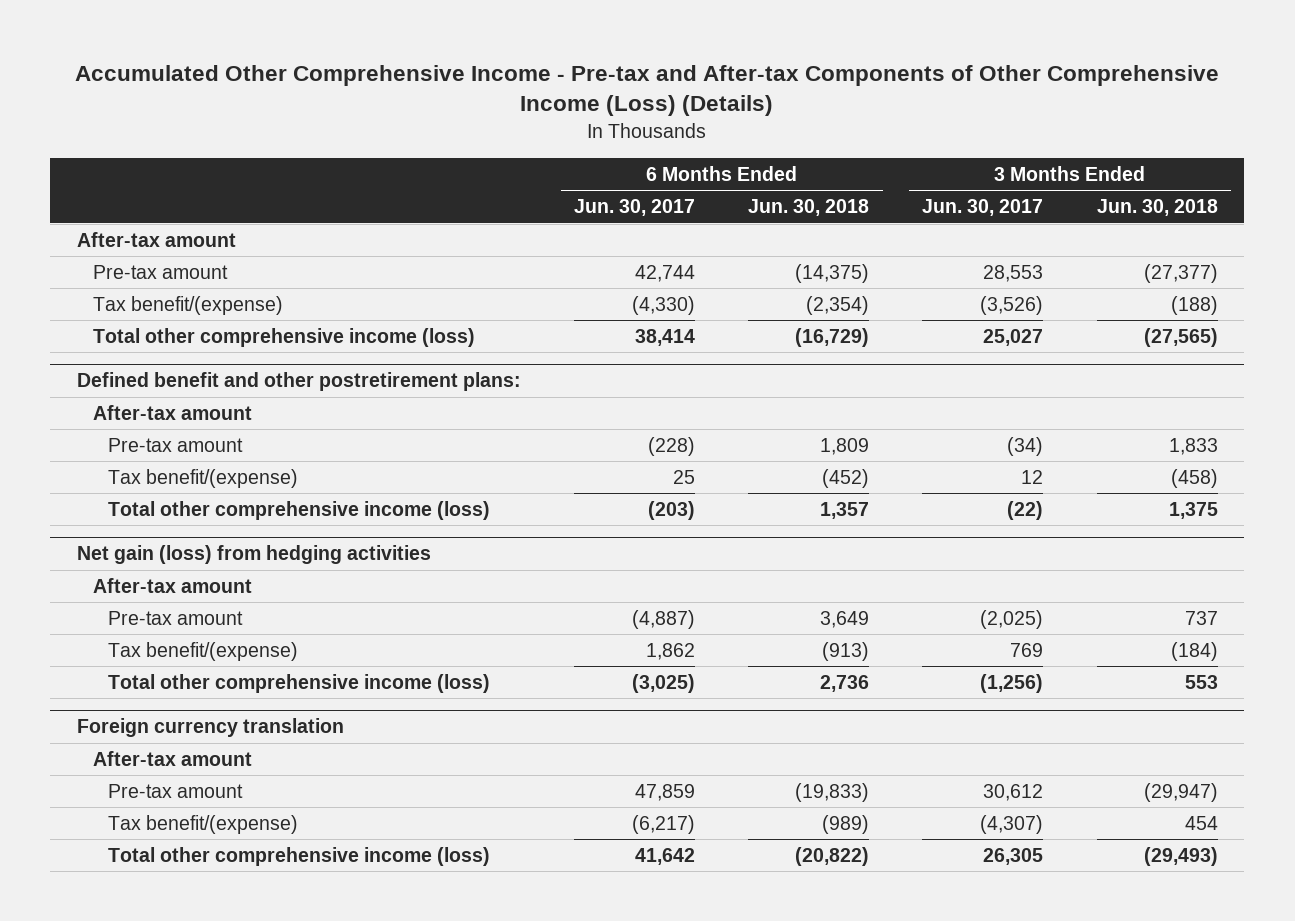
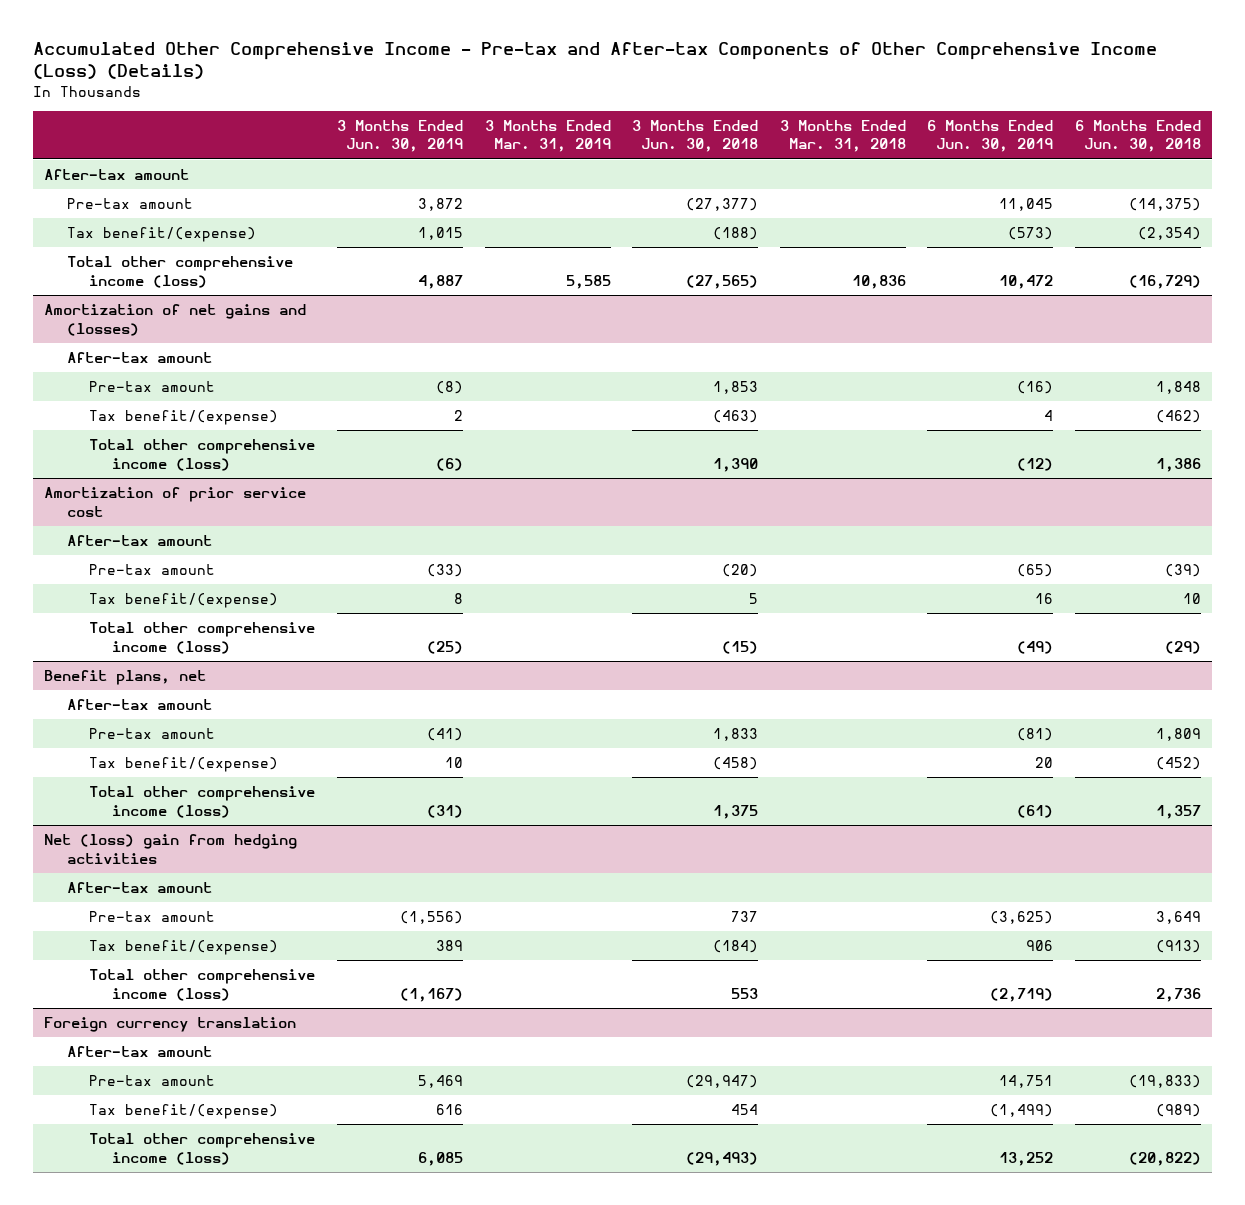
- | 6 Months Ended Jun. 30, 2017 | 6 Months Ended Jun. 30, 2018 | 3 Months Ended Jun. 30, 2017 | 3 Months Ended Jun. 30, 2018
+ | 3 Months Ended Jun. 30, 2019 | 3 Months Ended Mar. 31, 2019 | 3 Months Ended Jun. 30, 2018 | 3 Months Ended Mar. 31, 2018 | 6 Months Ended Jun. 30, 2019 | 6 Months Ended Jun. 30, 2018
- Defined benefit and other postretirement plans:
+ Amortization of net gains and (losses)
+ Pre-tax amount | (8) | | 1,853 | | (16) | 1,848
+ Tax benefit/(expense) | 2 | | (463) | | 4 | (462)
+ Total other comprehensive income (loss) | (6) | | 1,390 | | (12) | 1,386
+ Amortization of prior service cost
+ After-tax amount
+ Pre-tax amount | (33) | | (20) | | (65) | (39)
+ Tax benefit/(expense) | 8 | | 5 | | 16 | 10
+ Total other comprehensive income (loss) | (25) | | (15) | | (49) | (29)
+ Benefit plans, net
+ After-tax amount
- Net gain (loss) from hedging activities
+ Net (loss) gain from hedging activities

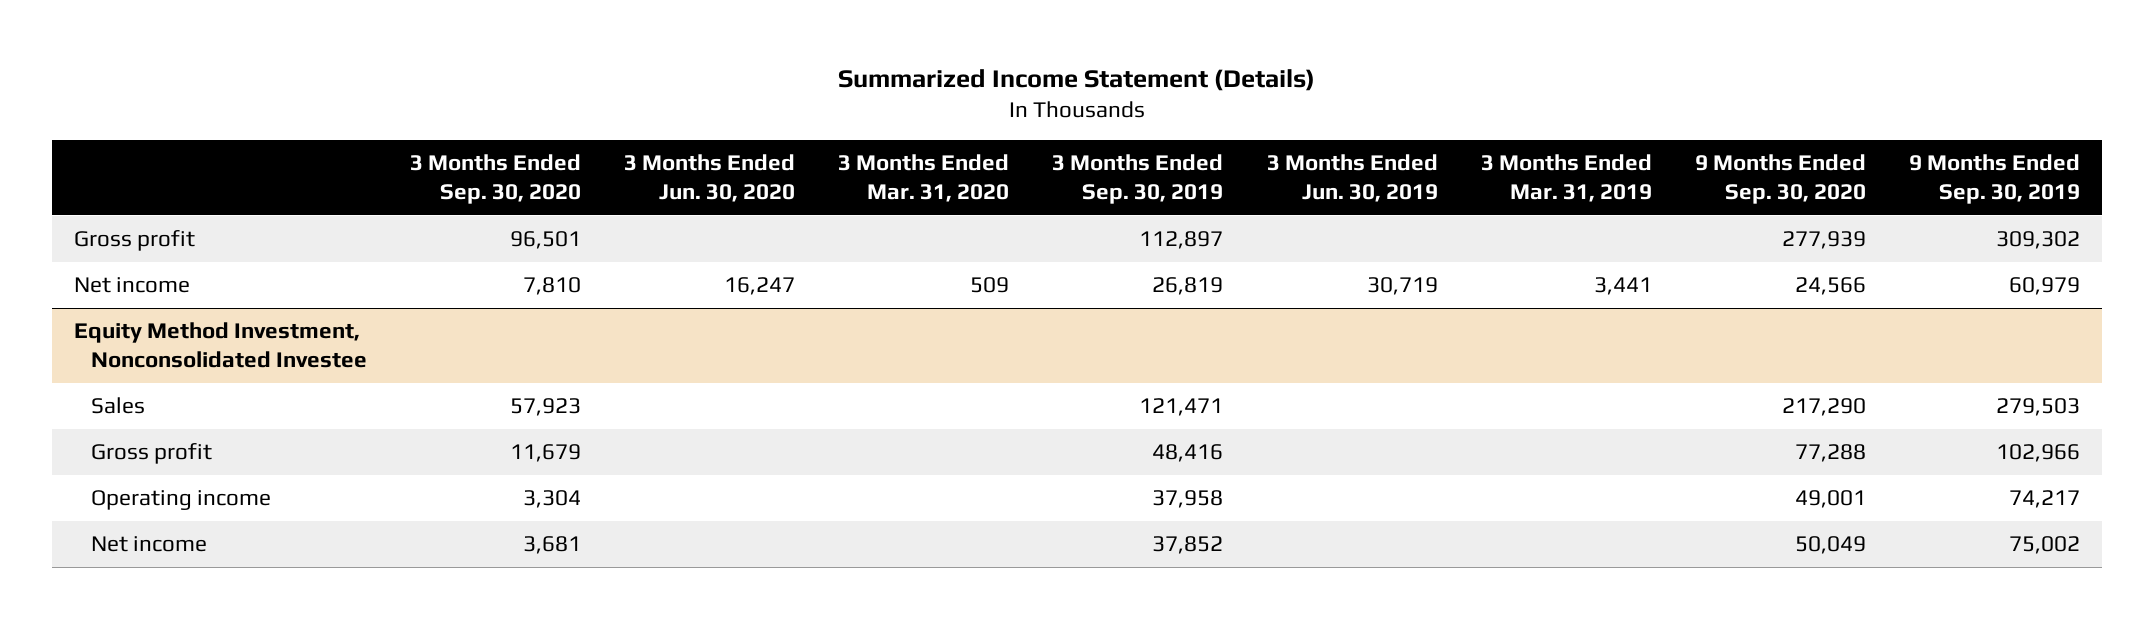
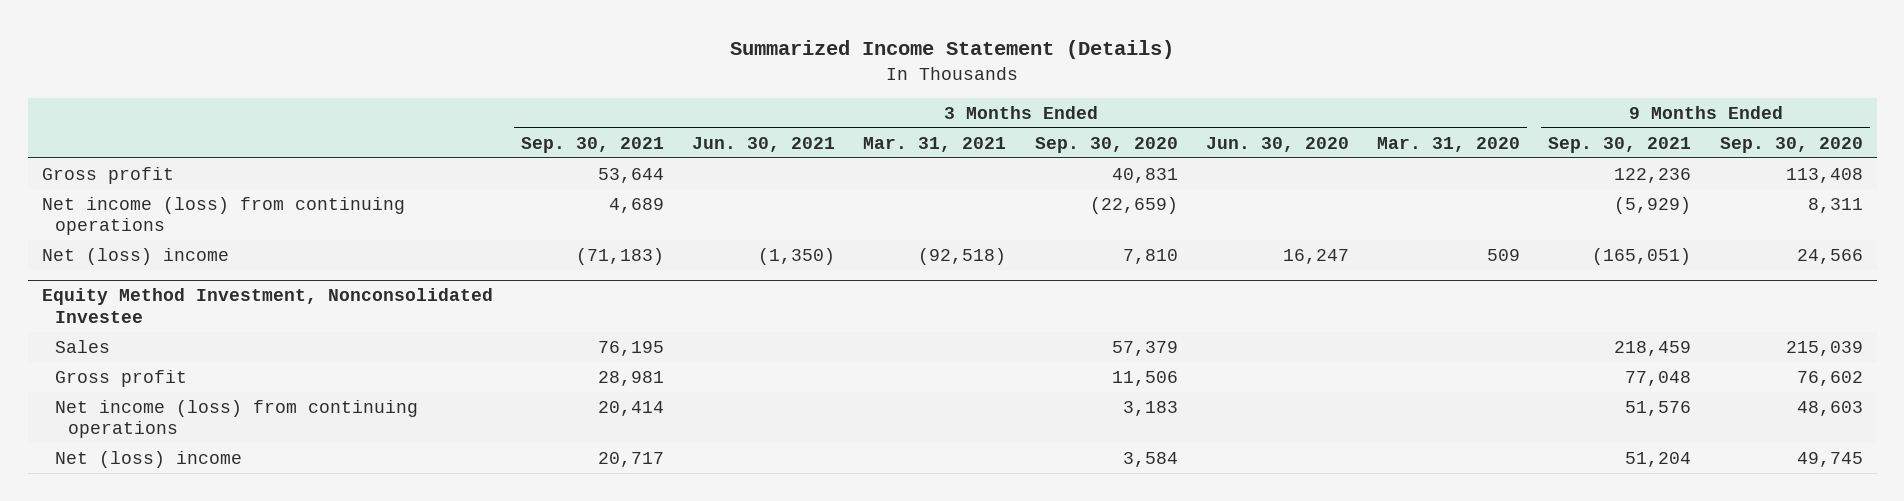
- | 3 Months Ended Sep. 30, 2020 | 3 Months Ended Jun. 30, 2020 | 3 Months Ended Mar. 31, 2020 | 3 Months Ended Sep. 30, 2019 | 3 Months Ended Jun. 30, 2019 | 3 Months Ended Mar. 31, 2019 | 9 Months Ended Sep. 30, 2020 | 9 Months Ended Sep. 30, 2019
+ | 3 Months Ended Sep. 30, 2021 | 3 Months Ended Jun. 30, 2021 | 3 Months Ended Mar. 31, 2021 | 3 Months Ended Sep. 30, 2020 | 3 Months Ended Jun. 30, 2020 | 3 Months Ended Mar. 31, 2020 | 9 Months Ended Sep. 30, 2021 | 9 Months Ended Sep. 30, 2020
- Gross profit | 96,501 | | | 112,897 | | | 277,939 | 309,302
- Net income | 7,810 | 16,247 | 509 | 26,819 | 30,719 | 3,441 | 24,566 | 60,979
+ Gross profit | 53,644 | | | 40,831 | | | 122,236 | 113,408
+ Net income (loss) from continuing operations | 4,689 | | | (22,659) | | | (5,929) | 8,311
+ Net (loss) income | (71,183) | (1,350) | (92,518) | 7,810 | 16,247 | 509 | (165,051) | 24,566
@ Equity Method Investment, Nonconsolidated Investee
- Sales | 57,923 | | | 121,471 | | | 217,290 | 279,503
- Gross profit | 11,679 | | | 48,416 | | | 77,288 | 102,966
- Operating income | 3,304 | | | 37,958 | | | 49,001 | 74,217
- Net income | 3,681 | | | 37,852 | | | 50,049 | 75,002
+ Sales | 76,195 | | | 57,379 | | | 218,459 | 215,039
+ Gross profit | 28,981 | | | 11,506 | | | 77,048 | 76,602
+ Net income (loss) from continuing operations | 20,414 | | | 3,183 | | | 51,576 | 48,603
+ Net (loss) income | 20,717 | | | 3,584 | | | 51,204 | 49,745

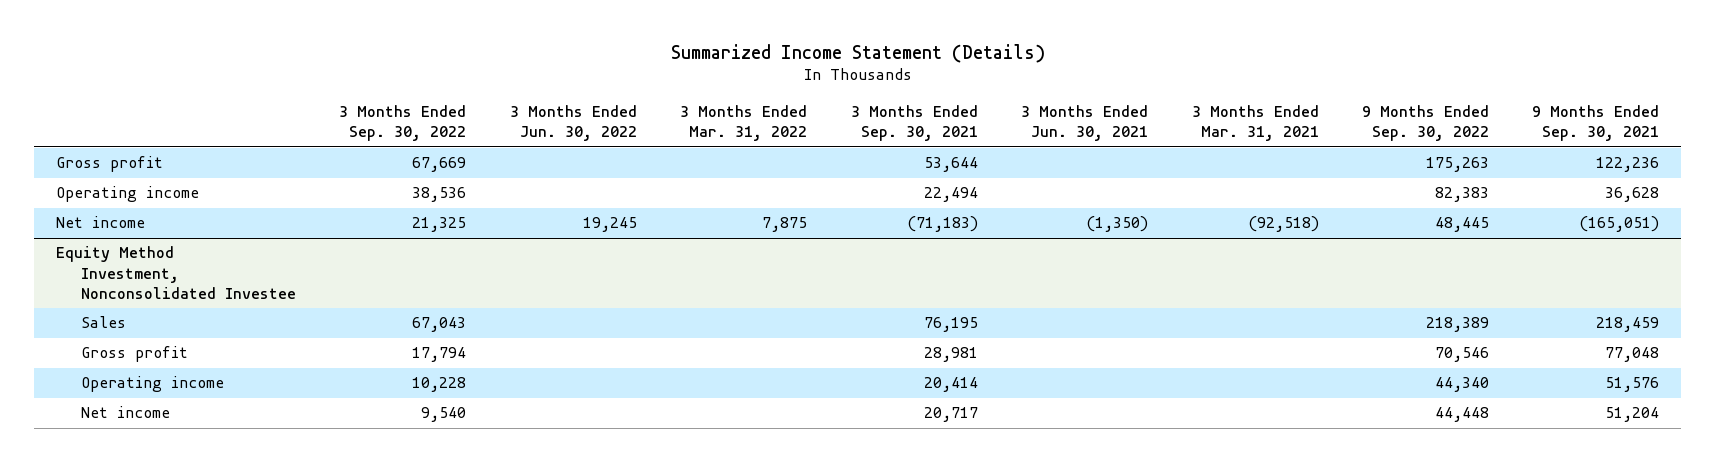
- | 3 Months Ended Sep. 30, 2021 | 3 Months Ended Jun. 30, 2021 | 3 Months Ended Mar. 31, 2021 | 3 Months Ended Sep. 30, 2020 | 3 Months Ended Jun. 30, 2020 | 3 Months Ended Mar. 31, 2020 | 9 Months Ended Sep. 30, 2021 | 9 Months Ended Sep. 30, 2020
+ | 3 Months Ended Sep. 30, 2022 | 3 Months Ended Jun. 30, 2022 | 3 Months Ended Mar. 31, 2022 | 3 Months Ended Sep. 30, 2021 | 3 Months Ended Jun. 30, 2021 | 3 Months Ended Mar. 31, 2021 | 9 Months Ended Sep. 30, 2022 | 9 Months Ended Sep. 30, 2021
- Net income (loss) from continuing operations | 4,689 | | | (22,659) | | | (5,929) | 8,311
- Net (loss) income | (71,183) | (1,350) | (92,518) | 7,810 | 16,247 | 509 | (165,051) | 24,566
+ Operating income | 38,536 | | | 22,494 | | | 82,383 | 36,628
+ Net income | 21,325 | 19,245 | 7,875 | (71,183) | (1,350) | (92,518) | 48,445 | (165,051)
@ Equity Method Investment, Nonconsolidated Investee
- Net income (loss) from continuing operations | 20,414 | | | 3,183 | | | 51,576 | 48,603
- Net (loss) income | 20,717 | | | 3,584 | | | 51,204 | 49,745
+ Operating income | 10,228 | | | 20,414 | | | 44,340 | 51,576
+ Net income | 9,540 | | | 20,717 | | | 44,448 | 51,204

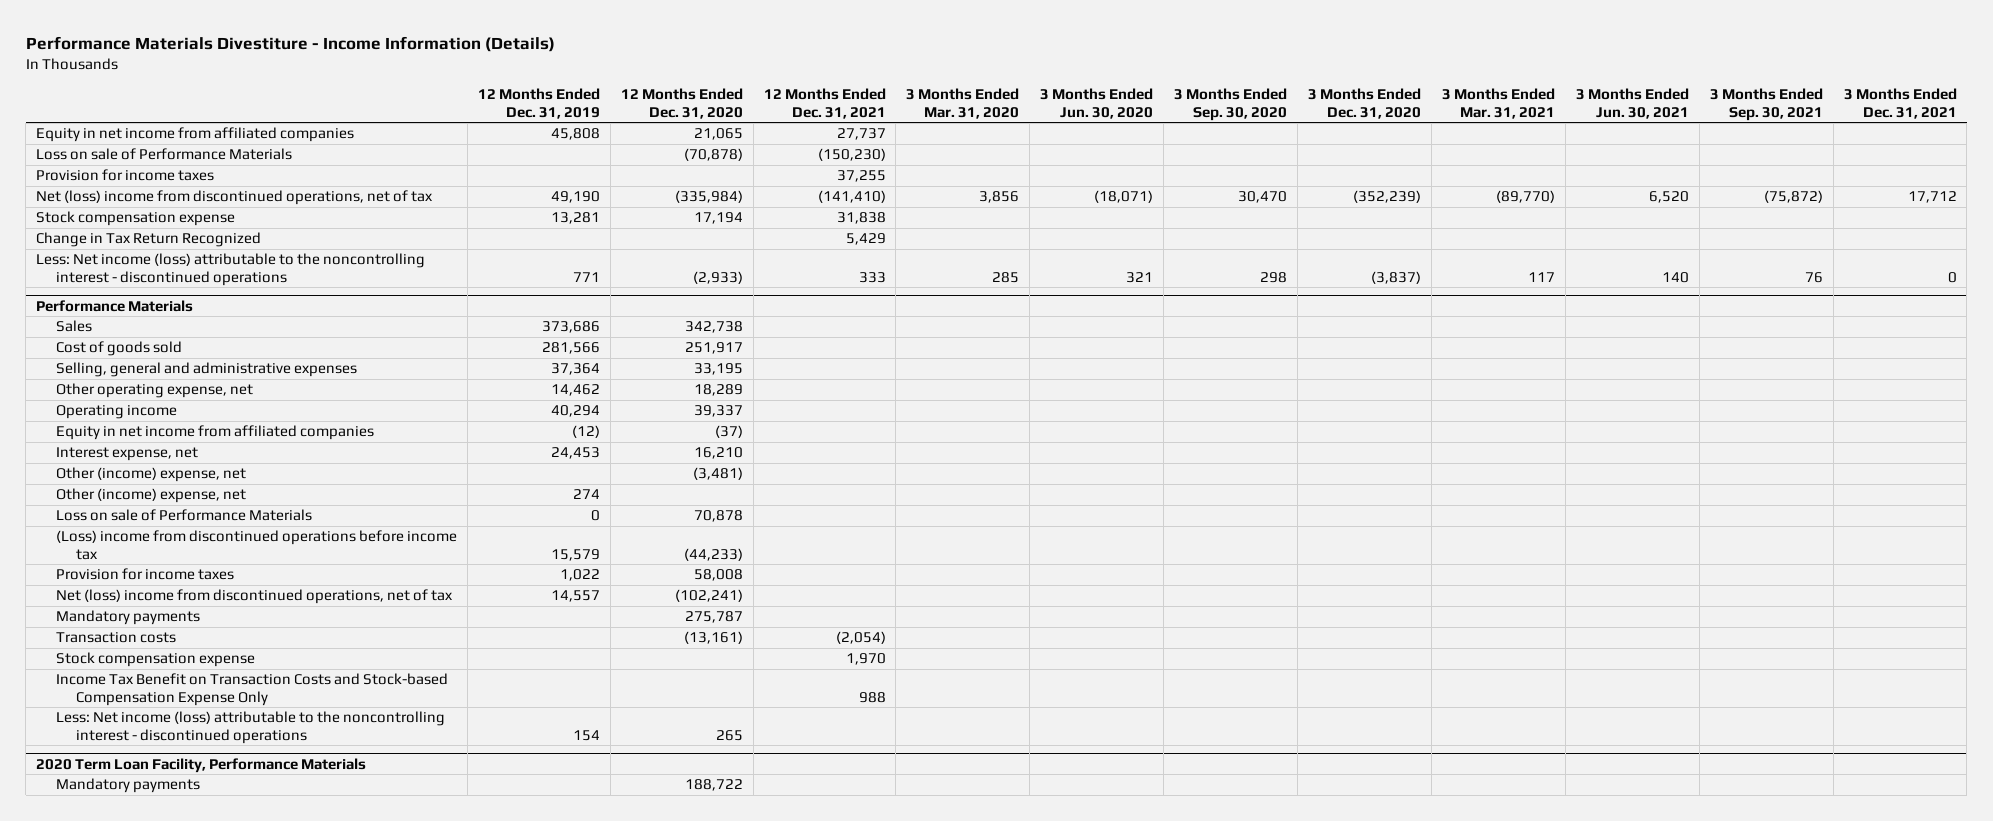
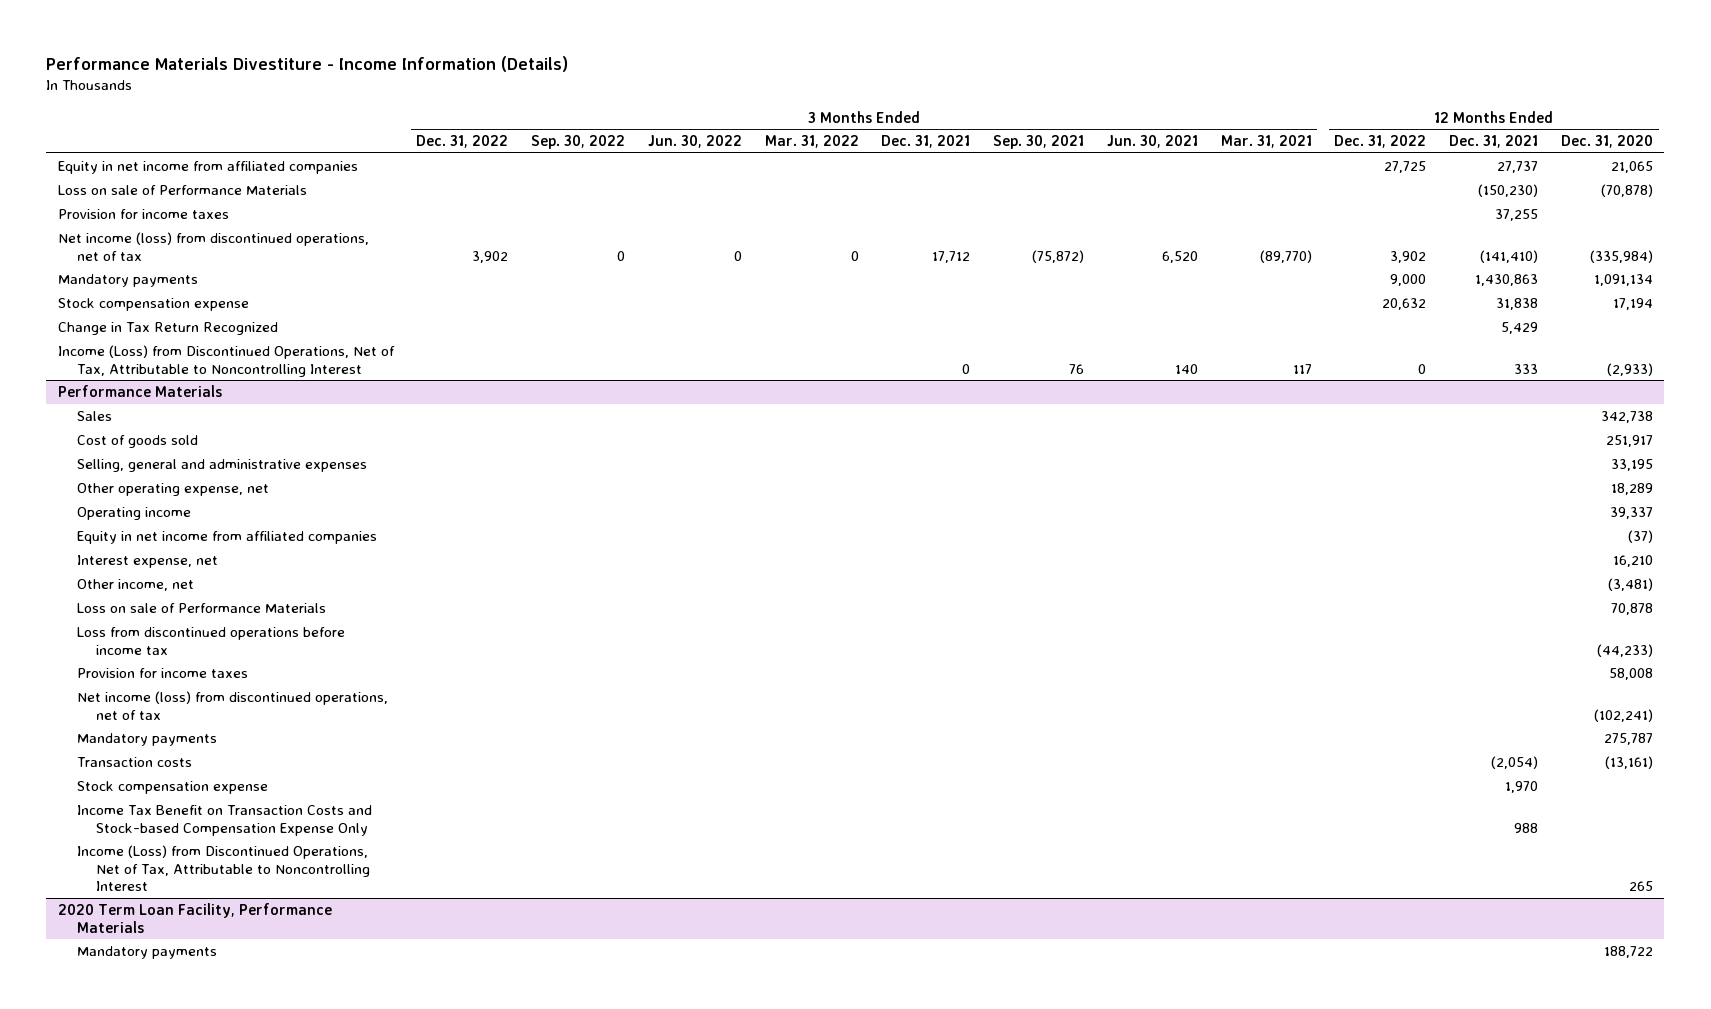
- | 12 Months Ended Dec. 31, 2019 | 12 Months Ended Dec. 31, 2020 | 12 Months Ended Dec. 31, 2021 | 3 Months Ended Mar. 31, 2020 | 3 Months Ended Jun. 30, 2020 | 3 Months Ended Sep. 30, 2020 | 3 Months Ended Dec. 31, 2020 | 3 Months Ended Mar. 31, 2021 | 3 Months Ended Jun. 30, 2021 | 3 Months Ended Sep. 30, 2021 | 3 Months Ended Dec. 31, 2021
+ | 3 Months Ended Dec. 31, 2022 | 3 Months Ended Sep. 30, 2022 | 3 Months Ended Jun. 30, 2022 | 3 Months Ended Mar. 31, 2022 | 3 Months Ended Dec. 31, 2021 | 3 Months Ended Sep. 30, 2021 | 3 Months Ended Jun. 30, 2021 | 3 Months Ended Mar. 31, 2021 | 12 Months Ended Dec. 31, 2022 | 12 Months Ended Dec. 31, 2021 | 12 Months Ended Dec. 31, 2020
- Net (loss) income from discontinued operations, net of tax | 49,190 | (335,984) | (141,410) | 3,856 | (18,071) | 30,470 | (352,239) | (89,770) | 6,520 | (75,872) | 17,712
+ Net income (loss) from discontinued operations, net of tax | 3,902 | 0 | 0 | 0 | 17,712 | (75,872) | 6,520 | (89,770) | 3,902 | (141,410) | (335,984)
+ Mandatory payments | | | | | | | | | 9,000 | 1,430,863 | 1,091,134
- Less: Net income (loss) attributable to the noncontrolling interest - discontinued operations | 771 | (2,933) | 333 | 285 | 321 | 298 | (3,837) | 117 | 140 | 76 | 0
+ Income (Loss) from Discontinued Operations, Net of Tax, Attributable to Noncontrolling Interest | | | | | 0 | 76 | 140 | 117 | 0 | 333 | (2,933)
@ Performance Materials
- Other (income) expense, net | | (3,481) | | | | | | | | |
- Other (income) expense, net | 274 | | | | | | | | | |
+ Other income, net | | | | | | | | | | | (3,481)
- (Loss) income from discontinued operations before income tax | 15,579 | (44,233) | | | | | | | | |
+ Loss from discontinued operations before income tax | | | | | | | | | | | (44,233)
- Net (loss) income from discontinued operations, net of tax | 14,557 | (102,241) | | | | | | | | |
+ Net income (loss) from discontinued operations, net of tax | | | | | | | | | | | (102,241)
- Less: Net income (loss) attributable to the noncontrolling interest - discontinued operations | 154 | 265 | | | | | | | | |
+ Income (Loss) from Discontinued Operations, Net of Tax, Attributable to Noncontrolling Interest | | | | | | | | | | | 265

